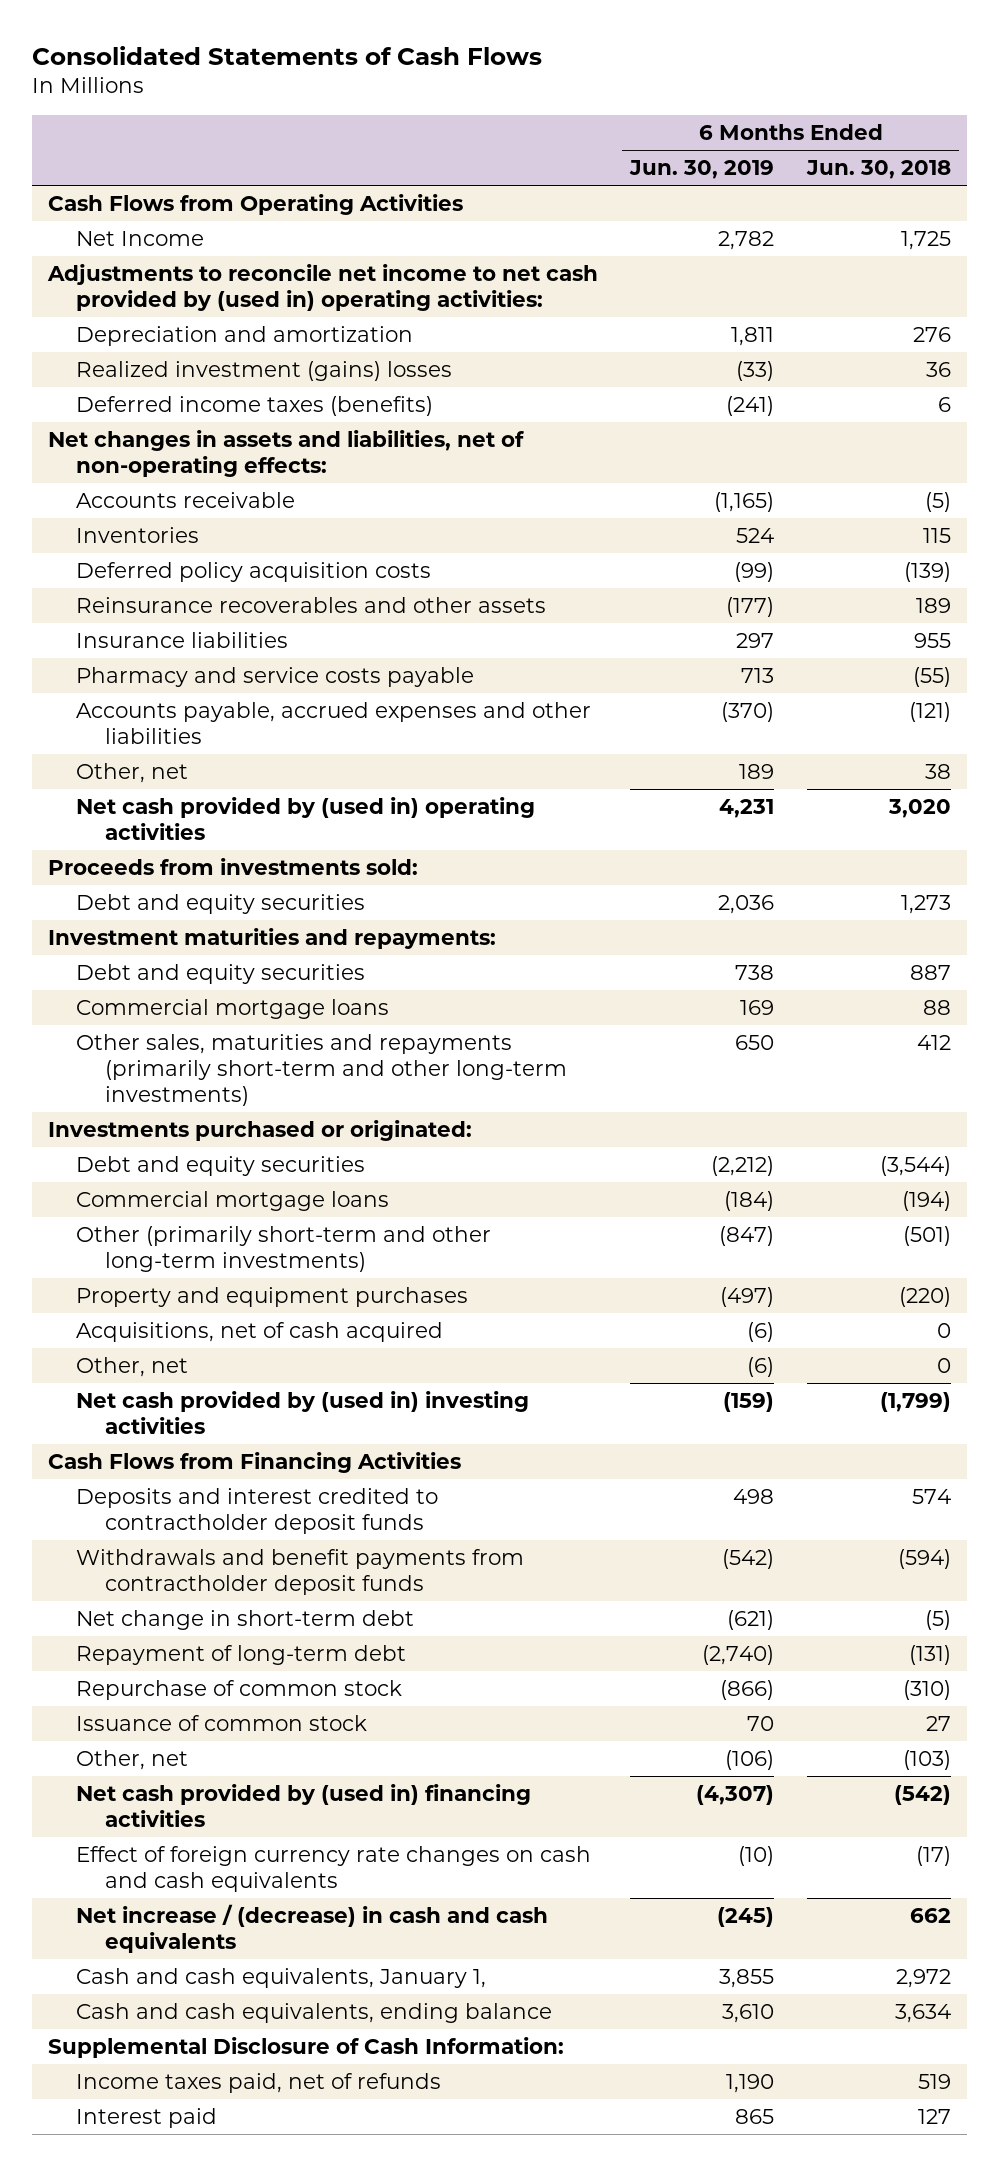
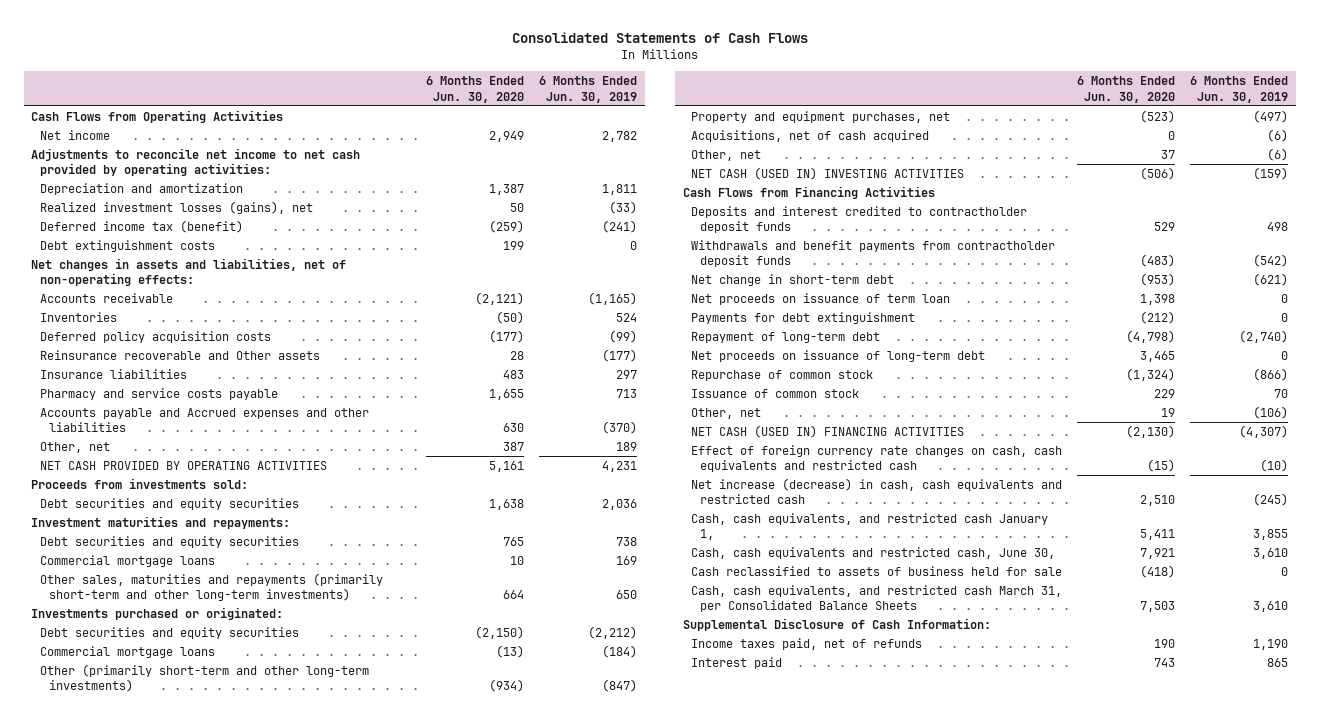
- | 6 Months Ended Jun. 30, 2019 | 6 Months Ended Jun. 30, 2018
+ | 6 Months Ended Jun. 30, 2020 | 6 Months Ended Jun. 30, 2019
- Net Income | 2,782 | 1,725
- Adjustments to reconcile net income to net cash provided by (used in) operating activities:
+ Net income | 2,949 | 2,782
+ Adjustments to reconcile net income to net cash provided by operating activities:
- Realized investment (gains) losses | (33) | 36
- Deferred income taxes (benefits) | (241) | 6
+ Realized investment losses (gains), net | 50 | (33)
+ Deferred income tax (benefit) | (259) | (241)
+ Debt extinguishment costs | 199 | 0
- Reinsurance recoverables and other assets | (177) | 189
+ Reinsurance recoverable and Other assets | 28 | (177)
- Accounts payable, accrued expenses and other liabilities | (370) | (121)
+ Accounts payable and Accrued expenses and other liabilities | 630 | (370)
- Net cash provided by (used in) operating activities | 4,231 | 3,020
+ NET CASH PROVIDED BY OPERATING ACTIVITIES | 5,161 | 4,231
- Debt and equity securities | 2,036 | 1,273
+ Debt securities and equity securities | 1,638 | 2,036
- Debt and equity securities | 738 | 887
+ Debt securities and equity securities | 765 | 738
- Debt and equity securities | (2,212) | (3,544)
+ Debt securities and equity securities | (2,150) | (2,212)
- Property and equipment purchases | (497) | (220)
+ Property and equipment purchases, net | (523) | (497)
- Net cash provided by (used in) investing activities | (159) | (1,799)
+ NET CASH (USED IN) INVESTING ACTIVITIES | (506) | (159)
+ Net proceeds on issuance of term loan | 1,398 | 0
+ Payments for debt extinguishment | (212) | 0
+ Net proceeds on issuance of long-term debt | 3,465 | 0
- Net cash provided by (used in) financing activities | (4,307) | (542)
- Effect of foreign currency rate changes on cash and cash equivalents | (10) | (17)
- Net increase / (decrease) in cash and cash equivalents | (245) | 662
- Cash and cash equivalents, January 1, | 3,855 | 2,972
- Cash and cash equivalents, ending balance | 3,610 | 3,634
+ NET CASH (USED IN) FINANCING ACTIVITIES | (2,130) | (4,307)
+ Effect of foreign currency rate changes on cash, cash equivalents and restricted cash | (15) | (10)
+ Net increase (decrease) in cash, cash equivalents and restricted cash | 2,510 | (245)
+ Cash, cash equivalents, and restricted cash January 1, | 5,411 | 3,855
+ Cash, cash equivalents and restricted cash, June 30, | 7,921 | 3,610
+ Cash reclassified to assets of business held for sale | (418) | 0
+ Cash, cash equivalents, and restricted cash March 31, per Consolidated Balance Sheets | 7,503 | 3,610

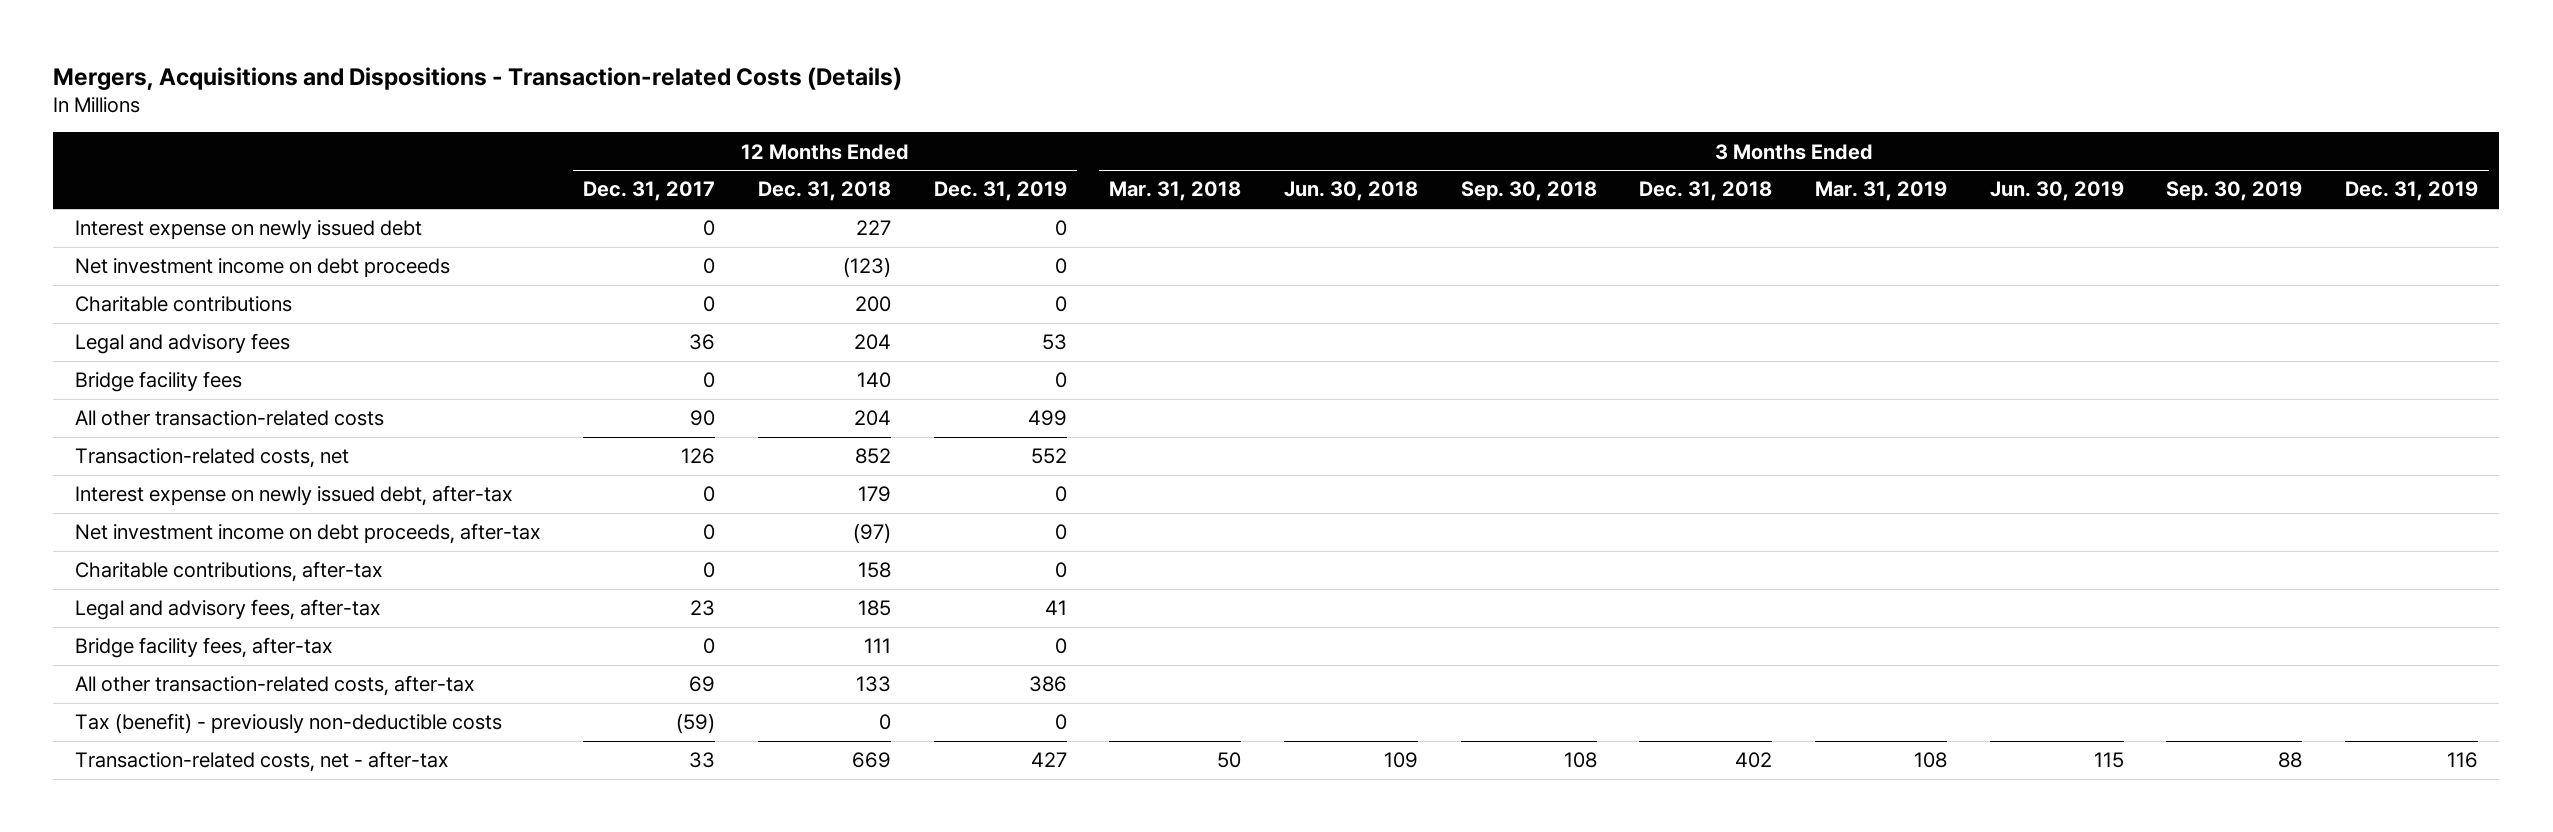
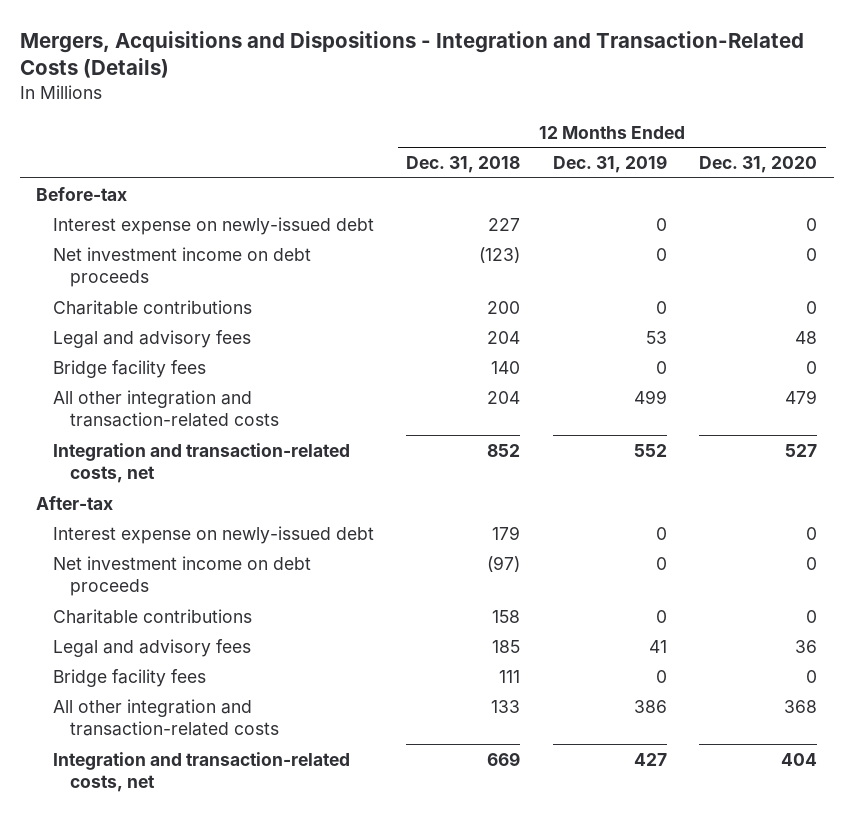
- Mergers, Acquisitions and Dispositions - Transaction-related Costs (Details)
+ Mergers, Acquisitions and Dispositions - Integration and Transaction-Related Costs (Details)
- | 12 Months Ended Dec. 31, 2017 | 12 Months Ended Dec. 31, 2018 | 12 Months Ended Dec. 31, 2019 | 3 Months Ended Mar. 31, 2018 | 3 Months Ended Jun. 30, 2018 | 3 Months Ended Sep. 30, 2018 | 3 Months Ended Dec. 31, 2018 | 3 Months Ended Mar. 31, 2019 | 3 Months Ended Jun. 30, 2019 | 3 Months Ended Sep. 30, 2019 | 3 Months Ended Dec. 31, 2019
+ | 12 Months Ended Dec. 31, 2018 | 12 Months Ended Dec. 31, 2019 | 12 Months Ended Dec. 31, 2020
- Interest expense on newly issued debt | 0 | 227 | 0 | | | | | | | |
+ Before-tax
+ Interest expense on newly-issued debt | 227 | 0 | 0
- All other transaction-related costs | 90 | 204 | 499 | | | | | | | |
- Transaction-related costs, net | 126 | 852 | 552 | | | | | | | |
- Interest expense on newly issued debt, after-tax | 0 | 179 | 0 | | | | | | | |
- Net investment income on debt proceeds, after-tax | 0 | (97) | 0 | | | | | | | |
- Charitable contributions, after-tax | 0 | 158 | 0 | | | | | | | |
- Legal and advisory fees, after-tax | 23 | 185 | 41 | | | | | | | |
- Bridge facility fees, after-tax | 0 | 111 | 0 | | | | | | | |
- All other transaction-related costs, after-tax | 69 | 133 | 386 | | | | | | | |
- Tax (benefit) - previously non-deductible costs | (59) | 0 | 0 | | | | | | | |
- Transaction-related costs, net - after-tax | 33 | 669 | 427 | 50 | 109 | 108 | 402 | 108 | 115 | 88 | 116
+ All other integration and transaction-related costs | 204 | 499 | 479
+ Integration and transaction-related costs, net | 852 | 552 | 527
+ After-tax
+ Interest expense on newly-issued debt | 179 | 0 | 0
+ Net investment income on debt proceeds | (97) | 0 | 0
+ Charitable contributions | 158 | 0 | 0
+ Legal and advisory fees | 185 | 41 | 36
+ Bridge facility fees | 111 | 0 | 0
+ All other integration and transaction-related costs | 133 | 386 | 368
+ Integration and transaction-related costs, net | 669 | 427 | 404

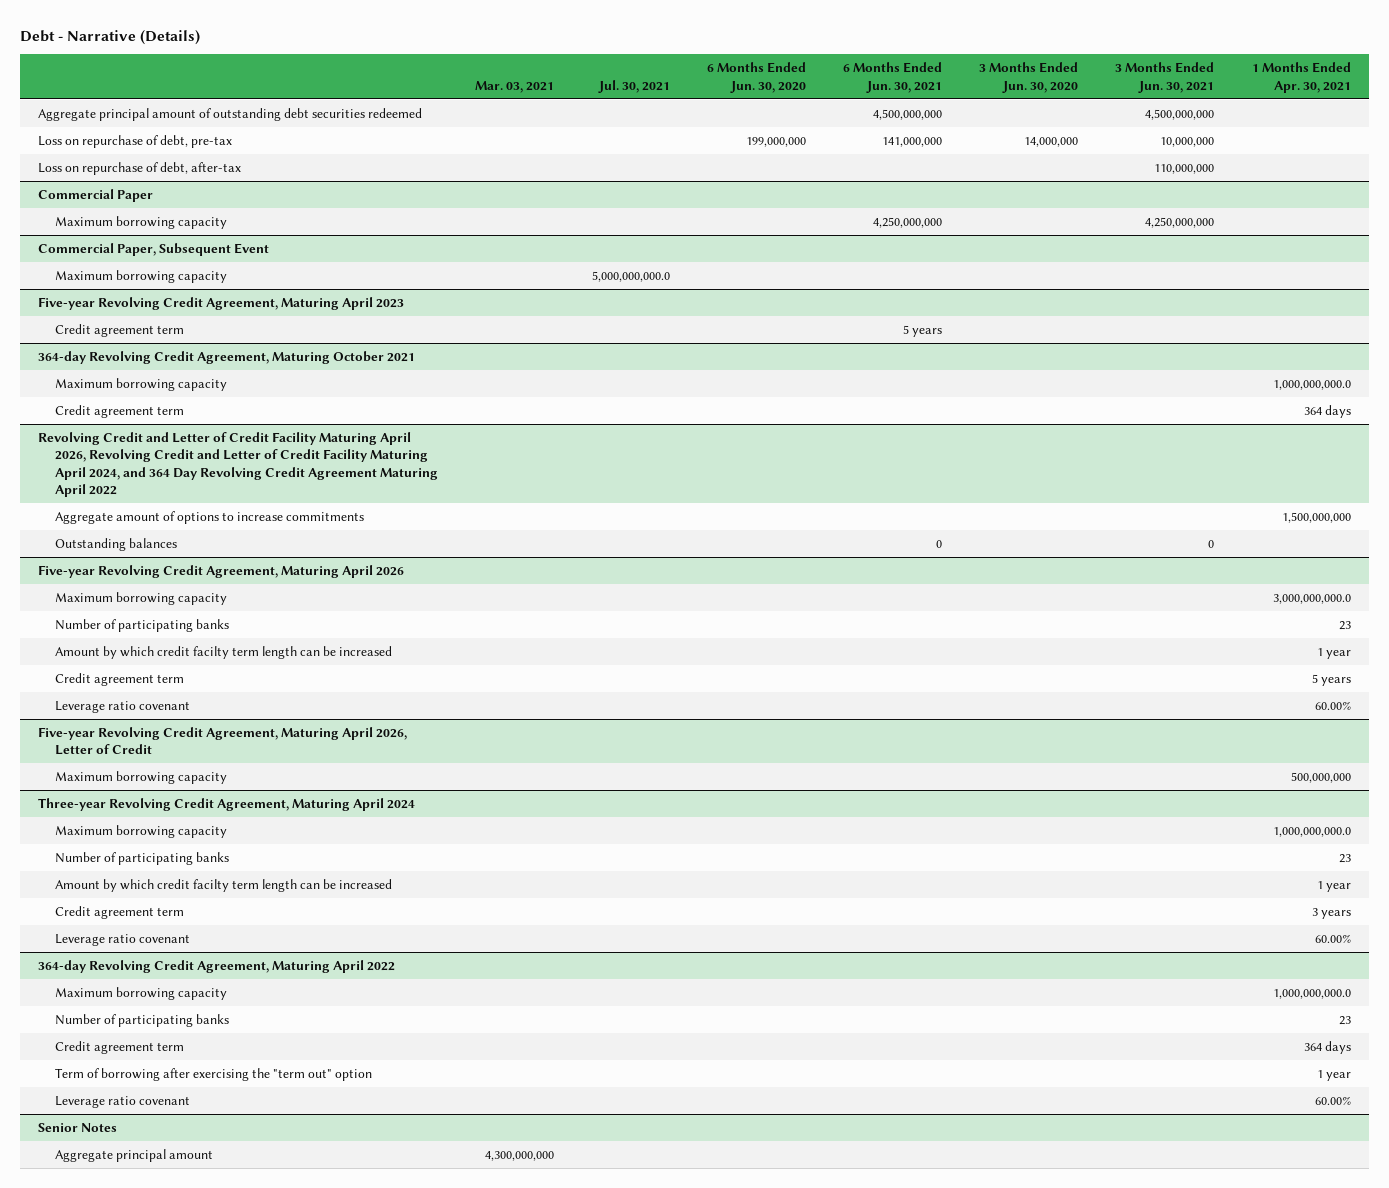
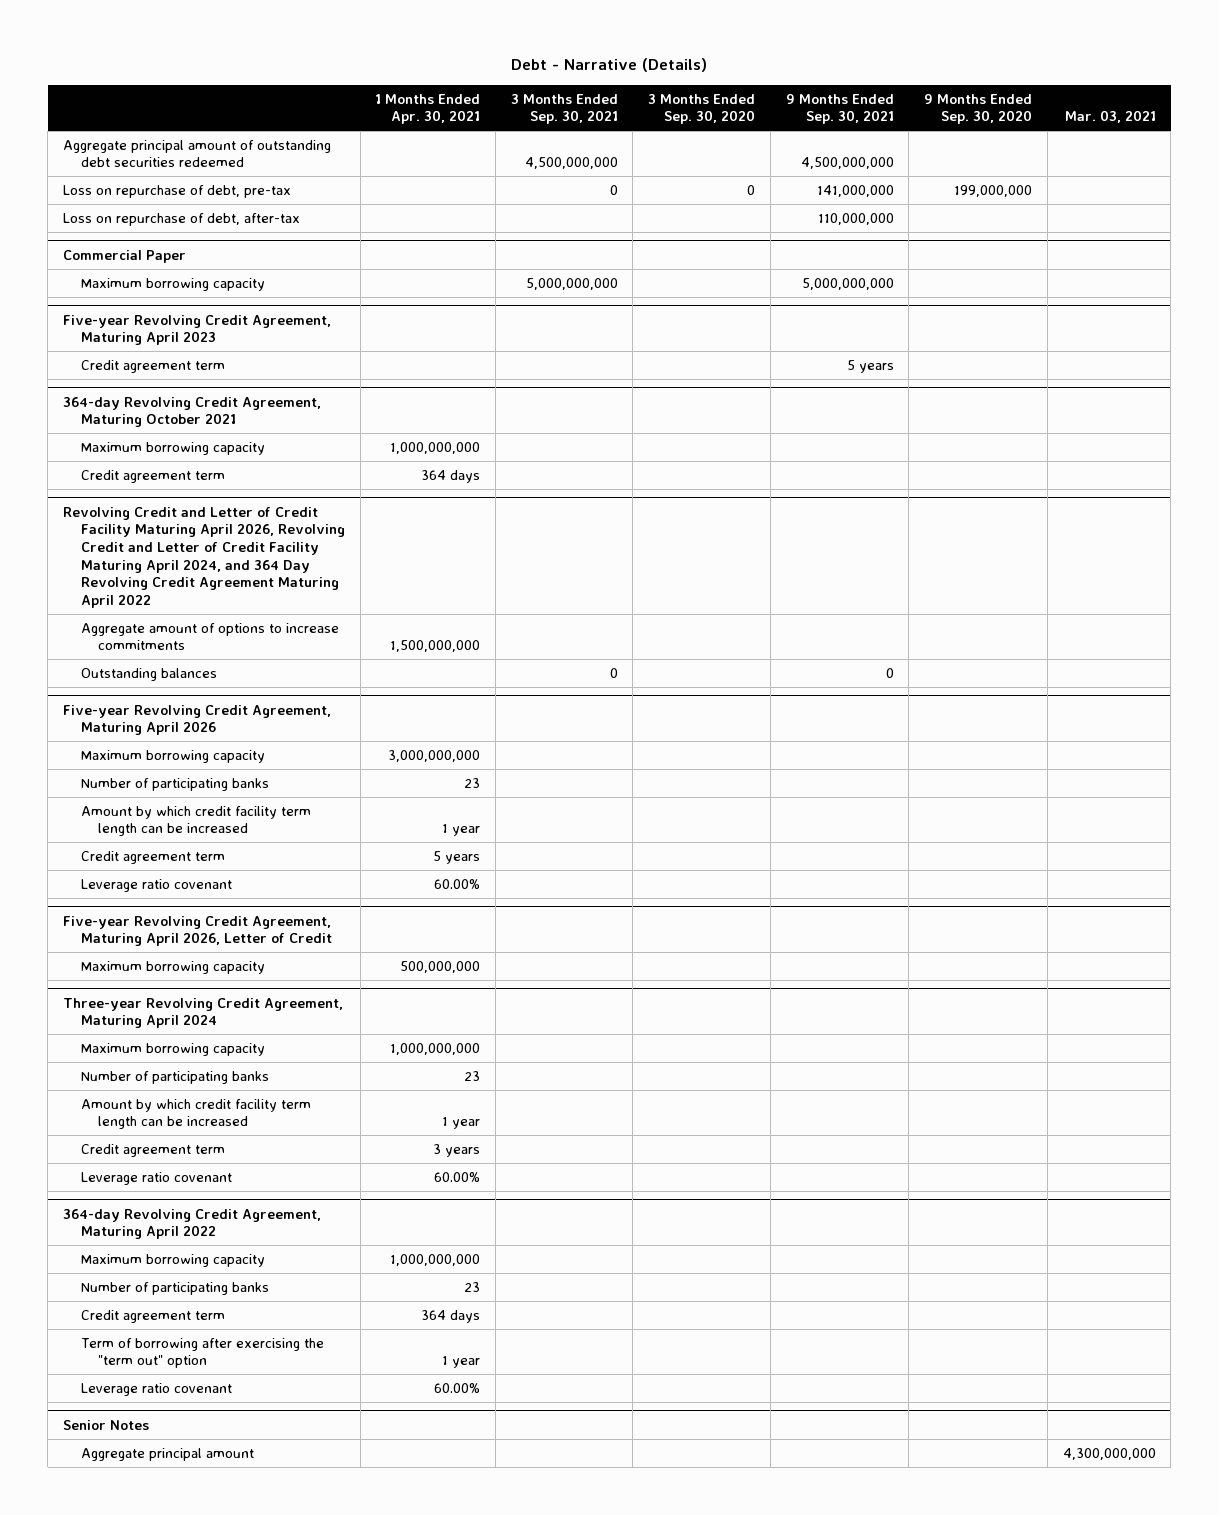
- | Mar. 03, 2021 | Jul. 30, 2021 | 6 Months Ended Jun. 30, 2020 | 6 Months Ended Jun. 30, 2021 | 3 Months Ended Jun. 30, 2020 | 3 Months Ended Jun. 30, 2021 | 1 Months Ended Apr. 30, 2021
+ | 1 Months Ended Apr. 30, 2021 | 3 Months Ended Sep. 30, 2021 | 3 Months Ended Sep. 30, 2020 | 9 Months Ended Sep. 30, 2021 | 9 Months Ended Sep. 30, 2020 | Mar. 03, 2021
- Commercial Paper, Subsequent Event
- Maximum borrowing capacity | | 5,000,000,000.0 | | | | |
@ 364-day Revolving Credit Agreement, Maturing October 2021
- Maximum borrowing capacity | | | | | | | 1,000,000,000.0
+ Maximum borrowing capacity | 1,000,000,000 | | | | |
@ Five-year Revolving Credit Agreement, Maturing April 2026
- Maximum borrowing capacity | | | | | | | 3,000,000,000.0
+ Maximum borrowing capacity | 3,000,000,000 | | | | |
- Amount by which credit facilty term length can be increased | | | | | | | 1 year
+ Amount by which credit facility term length can be increased | 1 year | | | | |
@ Three-year Revolving Credit Agreement, Maturing April 2024
- Maximum borrowing capacity | | | | | | | 1,000,000,000.0
+ Maximum borrowing capacity | 1,000,000,000 | | | | |
- Amount by which credit facilty term length can be increased | | | | | | | 1 year
+ Amount by which credit facility term length can be increased | 1 year | | | | |
@ 364-day Revolving Credit Agreement, Maturing April 2022
- Maximum borrowing capacity | | | | | | | 1,000,000,000.0
+ Maximum borrowing capacity | 1,000,000,000 | | | | |

